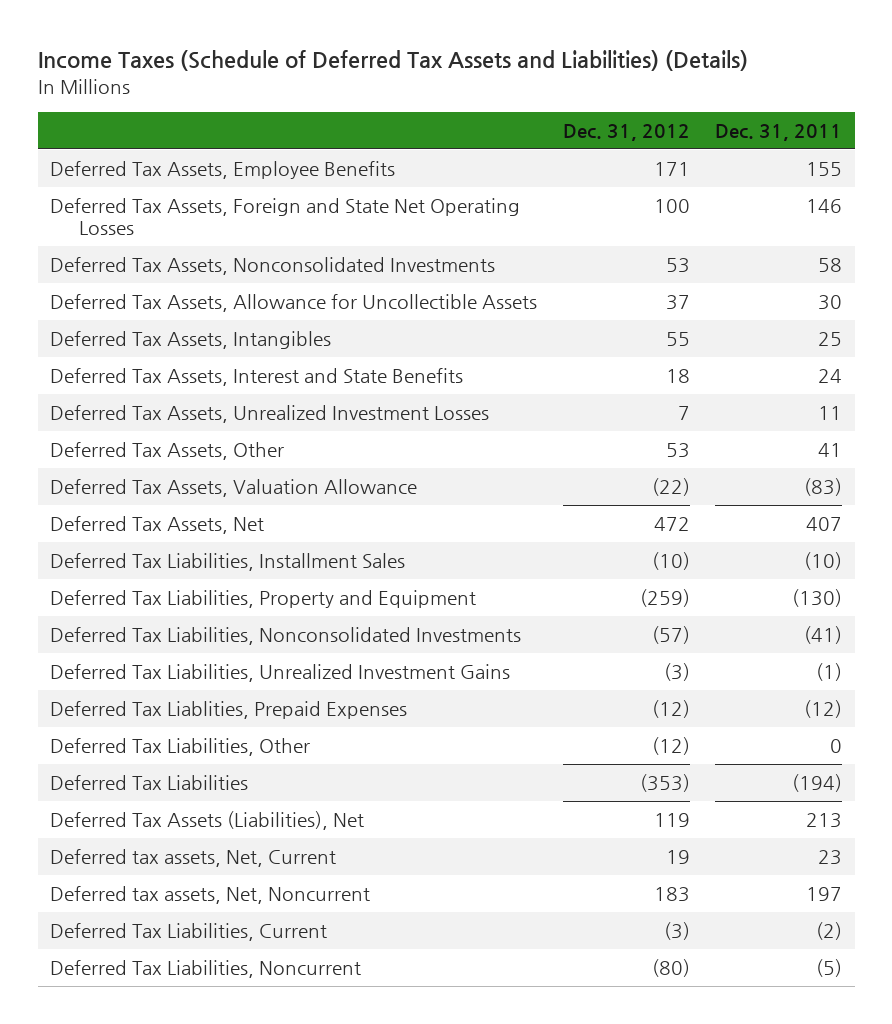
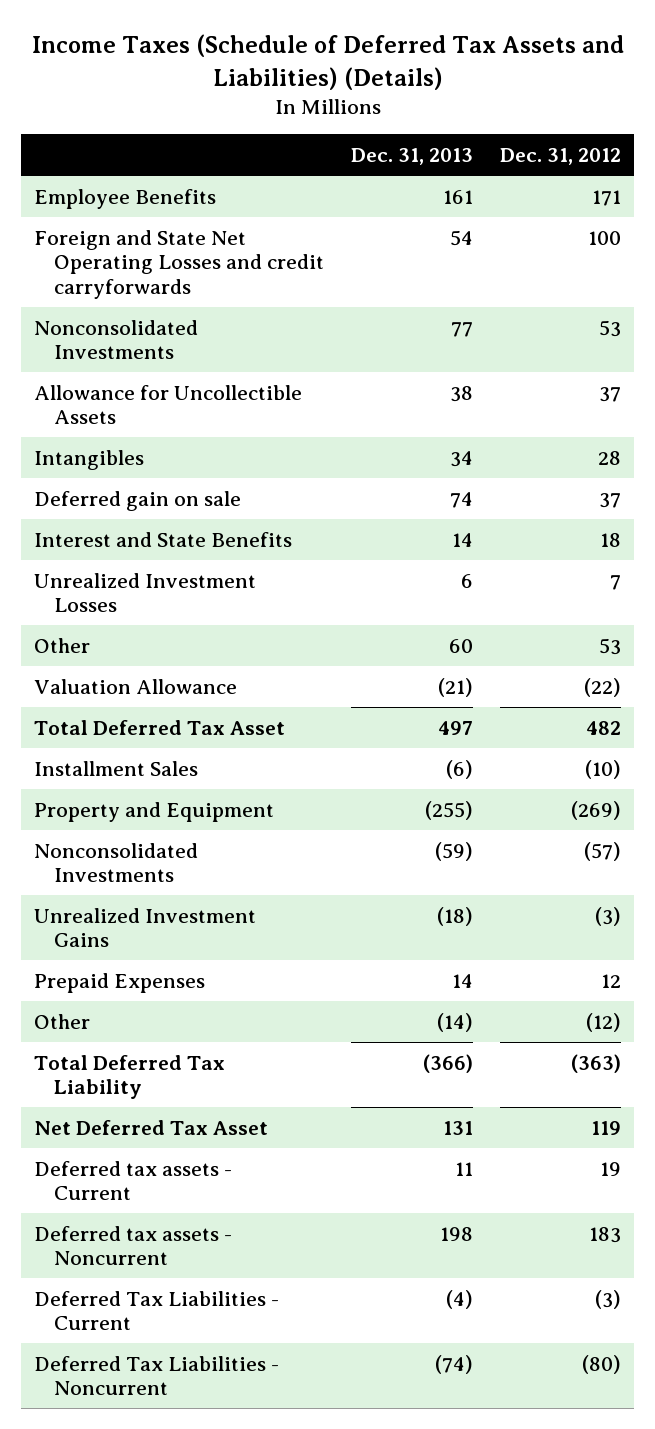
- | Dec. 31, 2012 | Dec. 31, 2011
+ | Dec. 31, 2013 | Dec. 31, 2012
- Deferred Tax Assets, Employee Benefits | 171 | 155
- Deferred Tax Assets, Foreign and State Net Operating Losses | 100 | 146
- Deferred Tax Assets, Nonconsolidated Investments | 53 | 58
- Deferred Tax Assets, Allowance for Uncollectible Assets | 37 | 30
- Deferred Tax Assets, Intangibles | 55 | 25
- Deferred Tax Assets, Interest and State Benefits | 18 | 24
- Deferred Tax Assets, Unrealized Investment Losses | 7 | 11
- Deferred Tax Assets, Other | 53 | 41
- Deferred Tax Assets, Valuation Allowance | (22) | (83)
- Deferred Tax Assets, Net | 472 | 407
- Deferred Tax Liabilities, Installment Sales | (10) | (10)
- Deferred Tax Liabilities, Property and Equipment | (259) | (130)
- Deferred Tax Liabilities, Nonconsolidated Investments | (57) | (41)
- Deferred Tax Liabilities, Unrealized Investment Gains | (3) | (1)
- Deferred Tax Liablities, Prepaid Expenses | (12) | (12)
- Deferred Tax Liabilities, Other | (12) | 0
- Deferred Tax Liabilities | (353) | (194)
- Deferred Tax Assets (Liabilities), Net | 119 | 213
- Deferred tax assets, Net, Current | 19 | 23
- Deferred tax assets, Net, Noncurrent | 183 | 197
- Deferred Tax Liabilities, Current | (3) | (2)
- Deferred Tax Liabilities, Noncurrent | (80) | (5)
+ Employee Benefits | 161 | 171
+ Foreign and State Net Operating Losses and credit carryforwards | 54 | 100
+ Nonconsolidated Investments | 77 | 53
+ Allowance for Uncollectible Assets | 38 | 37
+ Intangibles | 34 | 28
+ Deferred gain on sale | 74 | 37
+ Interest and State Benefits | 14 | 18
+ Unrealized Investment Losses | 6 | 7
+ Other | 60 | 53
+ Valuation Allowance | (21) | (22)
+ Total Deferred Tax Asset | 497 | 482
+ Installment Sales | (6) | (10)
+ Property and Equipment | (255) | (269)
+ Nonconsolidated Investments | (59) | (57)
+ Unrealized Investment Gains | (18) | (3)
+ Prepaid Expenses | 14 | 12
+ Other | (14) | (12)
+ Total Deferred Tax Liability | (366) | (363)
+ Net Deferred Tax Asset | 131 | 119
+ Deferred tax assets - Current | 11 | 19
+ Deferred tax assets - Noncurrent | 198 | 183
+ Deferred Tax Liabilities - Current | (4) | (3)
+ Deferred Tax Liabilities - Noncurrent | (74) | (80)

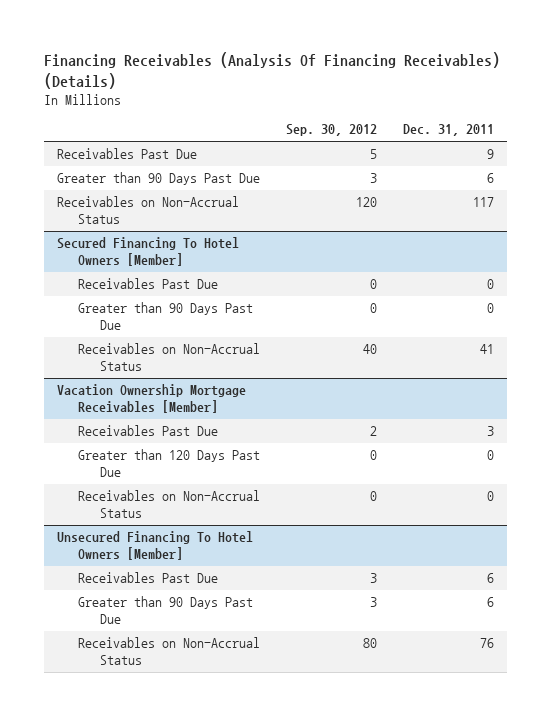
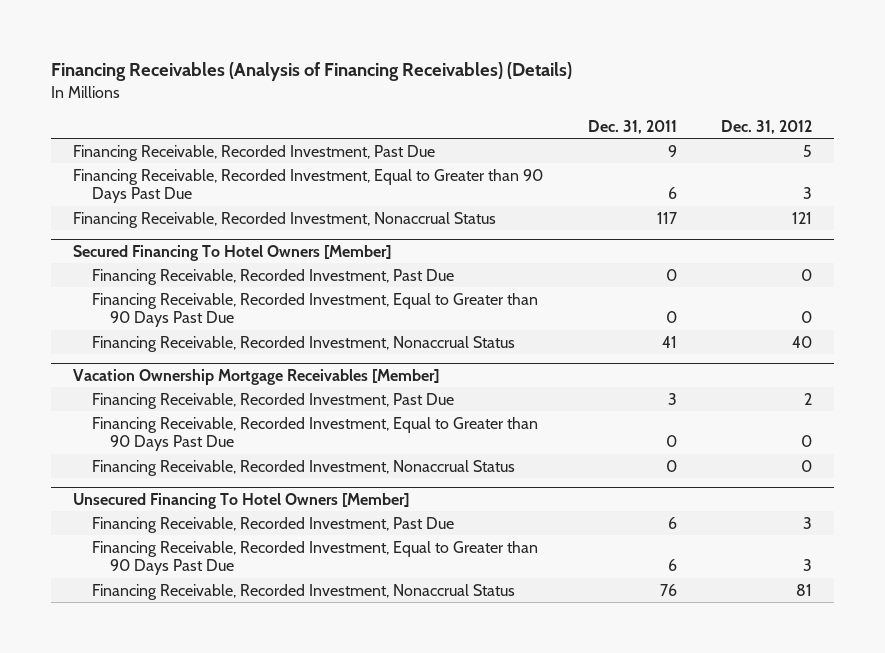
- Financing Receivables (Analysis Of Financing Receivables) (Details)
+ Financing Receivables (Analysis of Financing Receivables) (Details)
- | Sep. 30, 2012 | Dec. 31, 2011
+ | Dec. 31, 2011 | Dec. 31, 2012
- Receivables Past Due | 5 | 9
- Greater than 90 Days Past Due | 3 | 6
- Receivables on Non-Accrual Status | 120 | 117
+ Financing Receivable, Recorded Investment, Past Due | 9 | 5
+ Financing Receivable, Recorded Investment, Equal to Greater than 90 Days Past Due | 6 | 3
+ Financing Receivable, Recorded Investment, Nonaccrual Status | 117 | 121
@ Secured Financing To Hotel Owners [Member]
- Receivables Past Due | 0 | 0
- Greater than 90 Days Past Due | 0 | 0
- Receivables on Non-Accrual Status | 40 | 41
+ Financing Receivable, Recorded Investment, Past Due | 0 | 0
+ Financing Receivable, Recorded Investment, Equal to Greater than 90 Days Past Due | 0 | 0
+ Financing Receivable, Recorded Investment, Nonaccrual Status | 41 | 40
@ Vacation Ownership Mortgage Receivables [Member]
- Receivables Past Due | 2 | 3
- Greater than 120 Days Past Due | 0 | 0
- Receivables on Non-Accrual Status | 0 | 0
+ Financing Receivable, Recorded Investment, Past Due | 3 | 2
+ Financing Receivable, Recorded Investment, Equal to Greater than 90 Days Past Due | 0 | 0
+ Financing Receivable, Recorded Investment, Nonaccrual Status | 0 | 0
@ Unsecured Financing To Hotel Owners [Member]
- Receivables Past Due | 3 | 6
- Greater than 90 Days Past Due | 3 | 6
- Receivables on Non-Accrual Status | 80 | 76
+ Financing Receivable, Recorded Investment, Past Due | 6 | 3
+ Financing Receivable, Recorded Investment, Equal to Greater than 90 Days Past Due | 6 | 3
+ Financing Receivable, Recorded Investment, Nonaccrual Status | 76 | 81

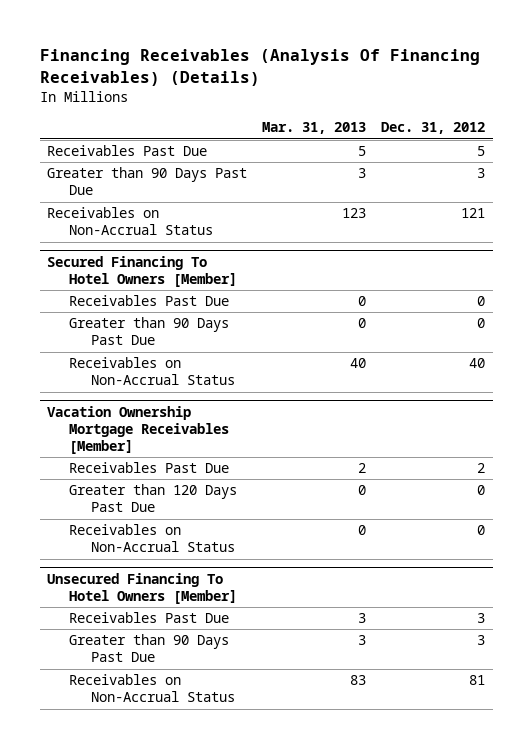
- Financing Receivables (Analysis of Financing Receivables) (Details)
+ Financing Receivables (Analysis Of Financing Receivables) (Details)
- | Dec. 31, 2011 | Dec. 31, 2012
+ | Mar. 31, 2013 | Dec. 31, 2012
- Financing Receivable, Recorded Investment, Past Due | 9 | 5
- Financing Receivable, Recorded Investment, Equal to Greater than 90 Days Past Due | 6 | 3
- Financing Receivable, Recorded Investment, Nonaccrual Status | 117 | 121
+ Receivables Past Due | 5 | 5
+ Greater than 90 Days Past Due | 3 | 3
+ Receivables on Non-Accrual Status | 123 | 121
@ Secured Financing To Hotel Owners [Member]
- Financing Receivable, Recorded Investment, Past Due | 0 | 0
- Financing Receivable, Recorded Investment, Equal to Greater than 90 Days Past Due | 0 | 0
- Financing Receivable, Recorded Investment, Nonaccrual Status | 41 | 40
+ Receivables Past Due | 0 | 0
+ Greater than 90 Days Past Due | 0 | 0
+ Receivables on Non-Accrual Status | 40 | 40
@ Vacation Ownership Mortgage Receivables [Member]
- Financing Receivable, Recorded Investment, Past Due | 3 | 2
- Financing Receivable, Recorded Investment, Equal to Greater than 90 Days Past Due | 0 | 0
- Financing Receivable, Recorded Investment, Nonaccrual Status | 0 | 0
+ Receivables Past Due | 2 | 2
+ Greater than 120 Days Past Due | 0 | 0
+ Receivables on Non-Accrual Status | 0 | 0
@ Unsecured Financing To Hotel Owners [Member]
- Financing Receivable, Recorded Investment, Past Due | 6 | 3
- Financing Receivable, Recorded Investment, Equal to Greater than 90 Days Past Due | 6 | 3
- Financing Receivable, Recorded Investment, Nonaccrual Status | 76 | 81
+ Receivables Past Due | 3 | 3
+ Greater than 90 Days Past Due | 3 | 3
+ Receivables on Non-Accrual Status | 83 | 81

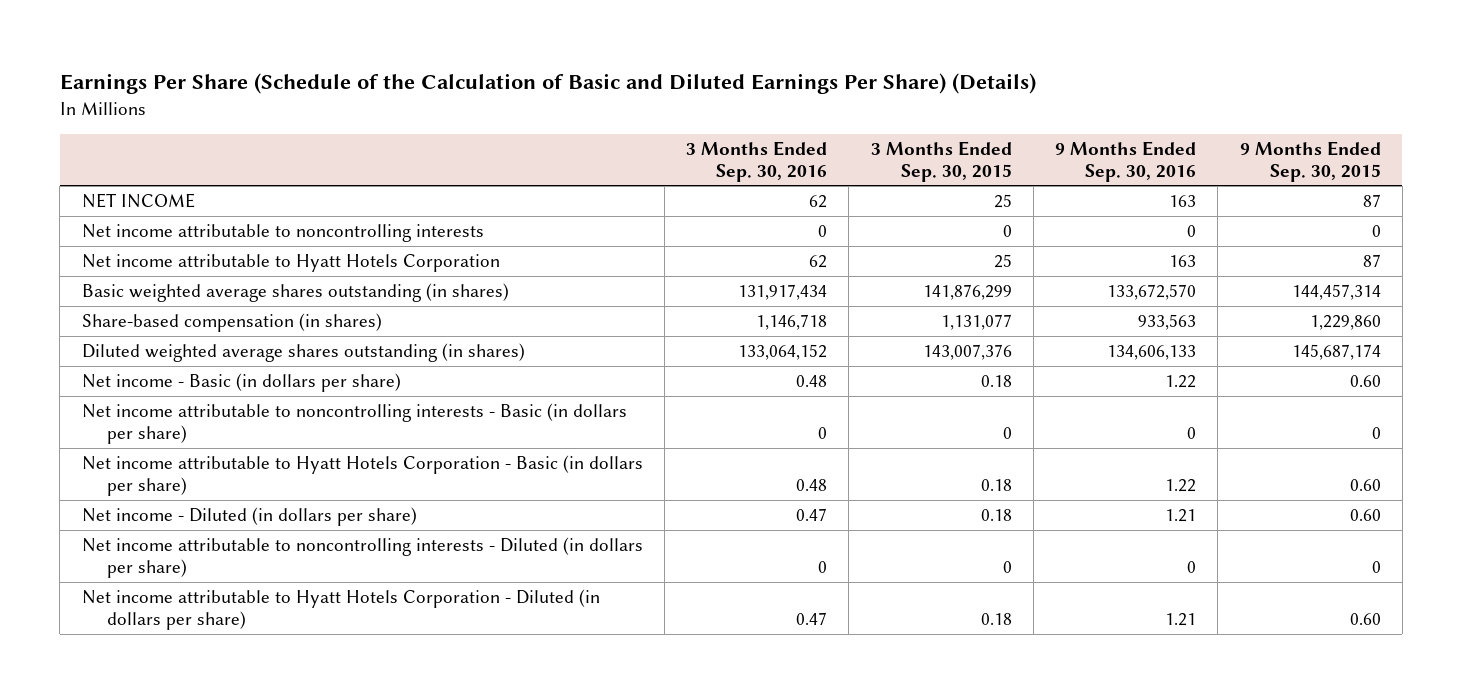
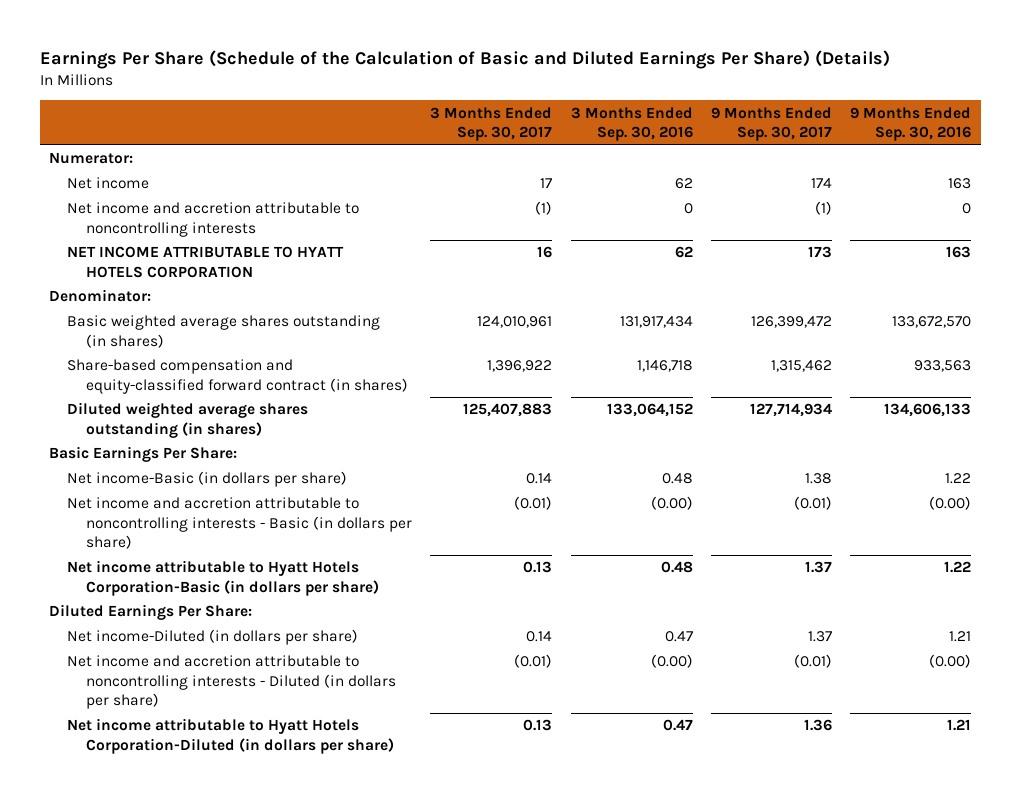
- | 3 Months Ended Sep. 30, 2016 | 3 Months Ended Sep. 30, 2015 | 9 Months Ended Sep. 30, 2016 | 9 Months Ended Sep. 30, 2015
+ | 3 Months Ended Sep. 30, 2017 | 3 Months Ended Sep. 30, 2016 | 9 Months Ended Sep. 30, 2017 | 9 Months Ended Sep. 30, 2016
- NET INCOME | 62 | 25 | 163 | 87
- Net income attributable to noncontrolling interests | 0 | 0 | 0 | 0
- Net income attributable to Hyatt Hotels Corporation | 62 | 25 | 163 | 87
+ Numerator:
+ Net income | 17 | 62 | 174 | 163
+ Net income and accretion attributable to noncontrolling interests | (1) | 0 | (1) | 0
+ NET INCOME ATTRIBUTABLE TO HYATT HOTELS CORPORATION | 16 | 62 | 173 | 163
+ Denominator:
- Share-based compensation (in shares) | 1,146,718 | 1,131,077 | 933,563 | 1,229,860
+ Share-based compensation and equity-classified forward contract (in shares) | 1,396,922 | 1,146,718 | 1,315,462 | 933,563
- Net income - Basic (in dollars per share) | 0.48 | 0.18 | 1.22 | 0.60
- Net income attributable to noncontrolling interests - Basic (in dollars per share) | 0 | 0 | 0 | 0
- Net income attributable to Hyatt Hotels Corporation - Basic (in dollars per share) | 0.48 | 0.18 | 1.22 | 0.60
- Net income - Diluted (in dollars per share) | 0.47 | 0.18 | 1.21 | 0.60
- Net income attributable to noncontrolling interests - Diluted (in dollars per share) | 0 | 0 | 0 | 0
- Net income attributable to Hyatt Hotels Corporation - Diluted (in dollars per share) | 0.47 | 0.18 | 1.21 | 0.60
+ Basic Earnings Per Share:
+ Net income-Basic (in dollars per share) | 0.14 | 0.48 | 1.38 | 1.22
+ Net income and accretion attributable to noncontrolling interests - Basic (in dollars per share) | (0.01) | (0.00) | (0.01) | (0.00)
+ Net income attributable to Hyatt Hotels Corporation-Basic (in dollars per share) | 0.13 | 0.48 | 1.37 | 1.22
+ Diluted Earnings Per Share:
+ Net income-Diluted (in dollars per share) | 0.14 | 0.47 | 1.37 | 1.21
+ Net income and accretion attributable to noncontrolling interests - Diluted (in dollars per share) | (0.01) | (0.00) | (0.01) | (0.00)
+ Net income attributable to Hyatt Hotels Corporation-Diluted (in dollars per share) | 0.13 | 0.47 | 1.36 | 1.21

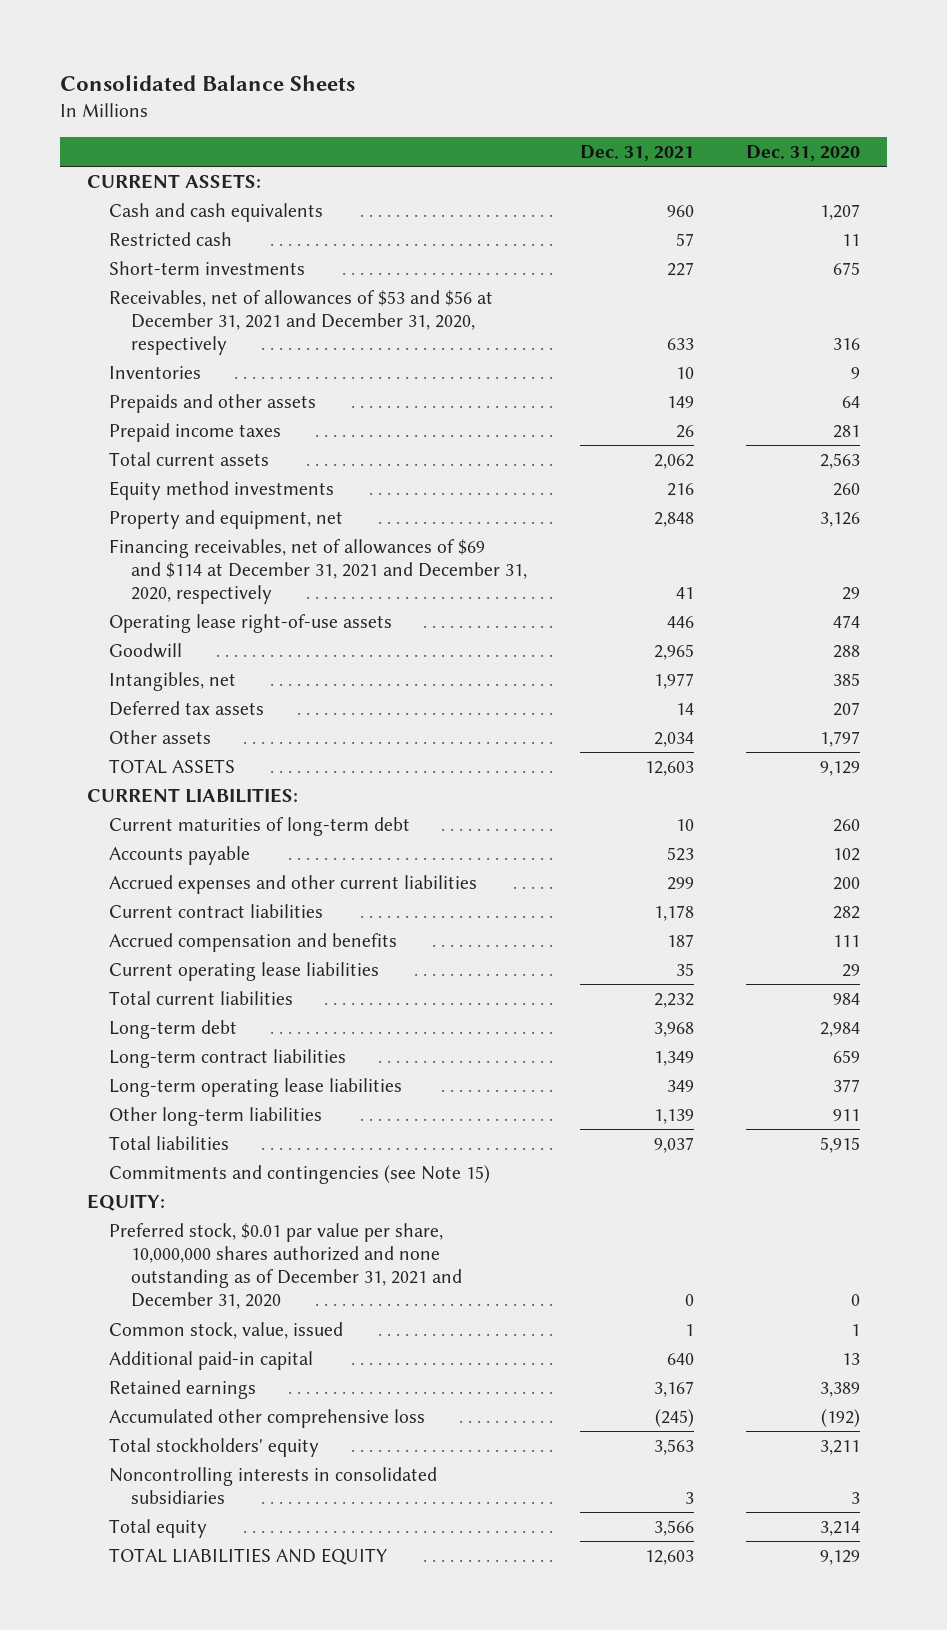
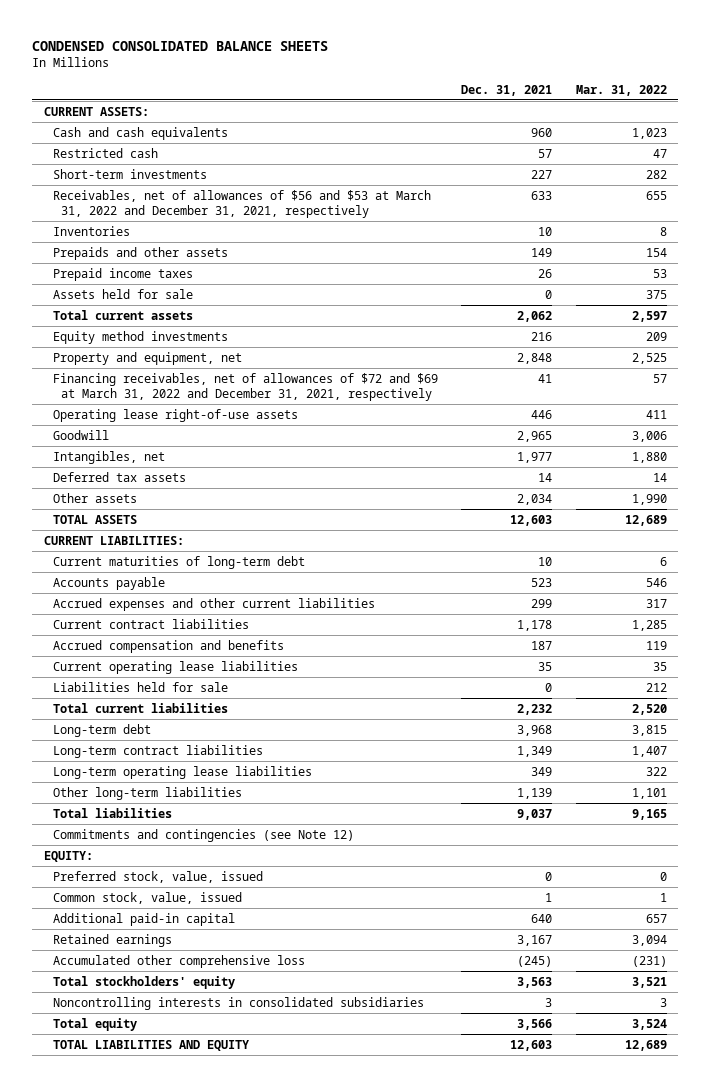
- Consolidated Balance Sheets
+ CONDENSED CONSOLIDATED BALANCE SHEETS
- | Dec. 31, 2021 | Dec. 31, 2020
+ | Dec. 31, 2021 | Mar. 31, 2022
- Receivables, net of allowances of $53 and $56 at December 31, 2021 and December 31, 2020, respectively | 633 | 316
+ Receivables, net of allowances of $56 and $53 at March 31, 2022 and December 31, 2021, respectively | 633 | 655
+ Assets held for sale | 0 | 375
- Financing receivables, net of allowances of $69 and $114 at December 31, 2021 and December 31, 2020, respectively | 41 | 29
+ Financing receivables, net of allowances of $72 and $69 at March 31, 2022 and December 31, 2021, respectively | 41 | 57
+ Liabilities held for sale | 0 | 212
- Commitments and contingencies (see Note 15)
+ Commitments and contingencies (see Note 12)
- Preferred stock, $0.01 par value per share, 10,000,000 shares authorized and none outstanding as of December 31, 2021 and December 31, 2020 | 0 | 0
+ Preferred stock, value, issued | 0 | 0

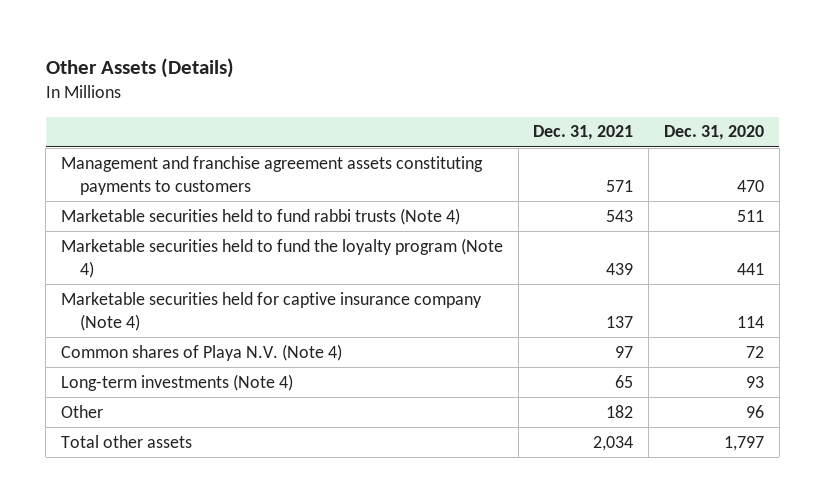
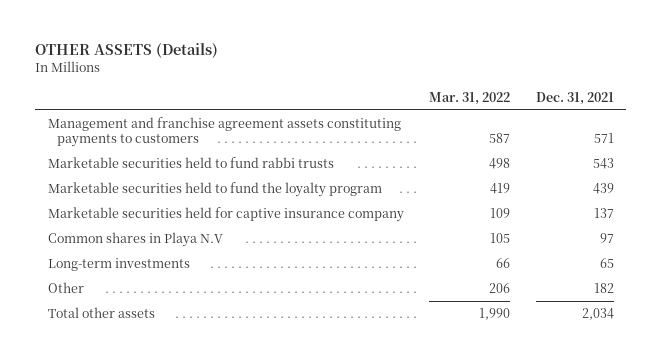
- Other Assets (Details)
+ OTHER ASSETS (Details)
- | Dec. 31, 2021 | Dec. 31, 2020
+ | Mar. 31, 2022 | Dec. 31, 2021
- Marketable securities held to fund rabbi trusts (Note 4) | 543 | 511
- Marketable securities held to fund the loyalty program (Note 4) | 439 | 441
- Marketable securities held for captive insurance company (Note 4) | 137 | 114
- Common shares of Playa N.V. (Note 4) | 97 | 72
- Long-term investments (Note 4) | 65 | 93
+ Marketable securities held to fund rabbi trusts | 498 | 543
+ Marketable securities held to fund the loyalty program | 419 | 439
+ Marketable securities held for captive insurance company | 109 | 137
+ Common shares in Playa N.V | 105 | 97
+ Long-term investments | 66 | 65

